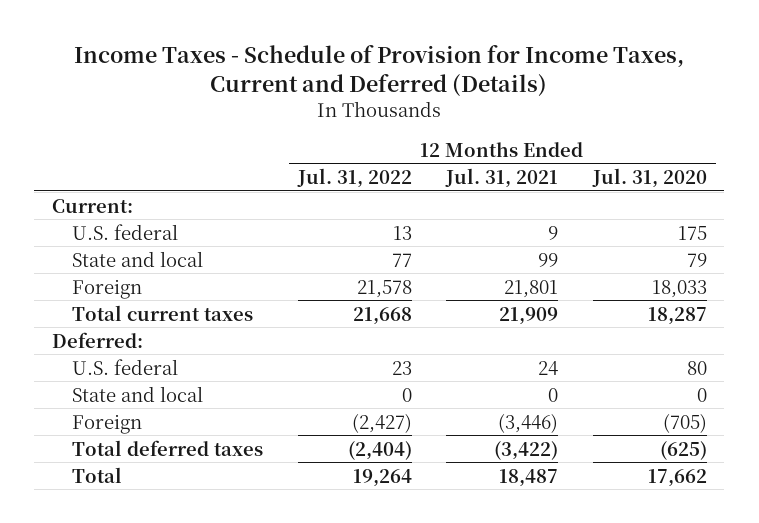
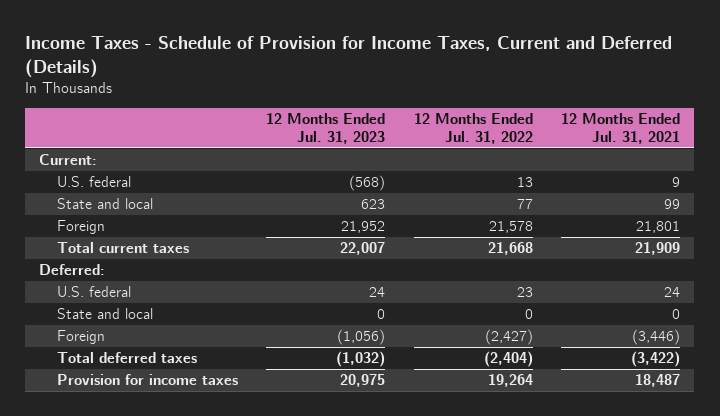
- | 12 Months Ended Jul. 31, 2022 | 12 Months Ended Jul. 31, 2021 | 12 Months Ended Jul. 31, 2020
+ | 12 Months Ended Jul. 31, 2023 | 12 Months Ended Jul. 31, 2022 | 12 Months Ended Jul. 31, 2021
- Total | 19,264 | 18,487 | 17,662
+ Provision for income taxes | 20,975 | 19,264 | 18,487

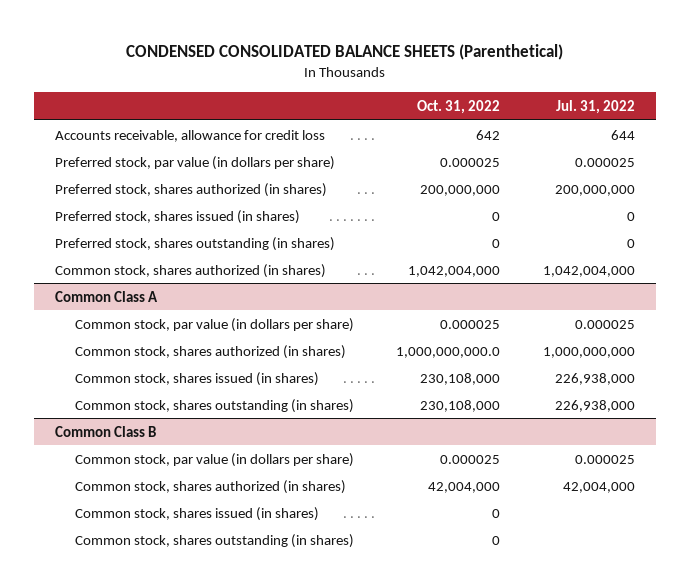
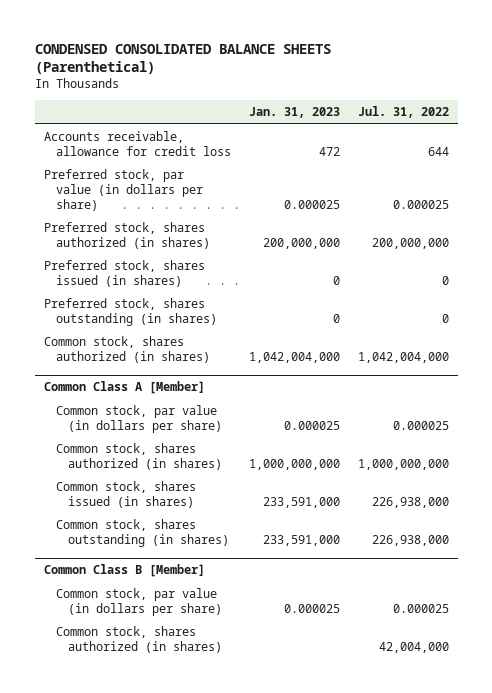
- | Oct. 31, 2022 | Jul. 31, 2022
+ | Jan. 31, 2023 | Jul. 31, 2022
- Common Class A
+ Common Class A [Member]
- Common Class B
+ Common Class B [Member]
- Common stock, shares issued (in shares) | 0 |
- Common stock, shares outstanding (in shares) | 0 |

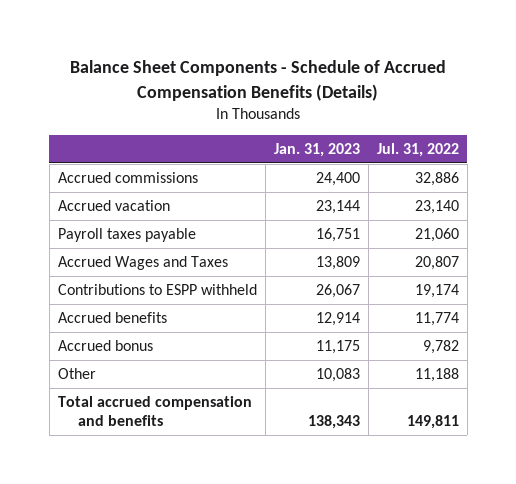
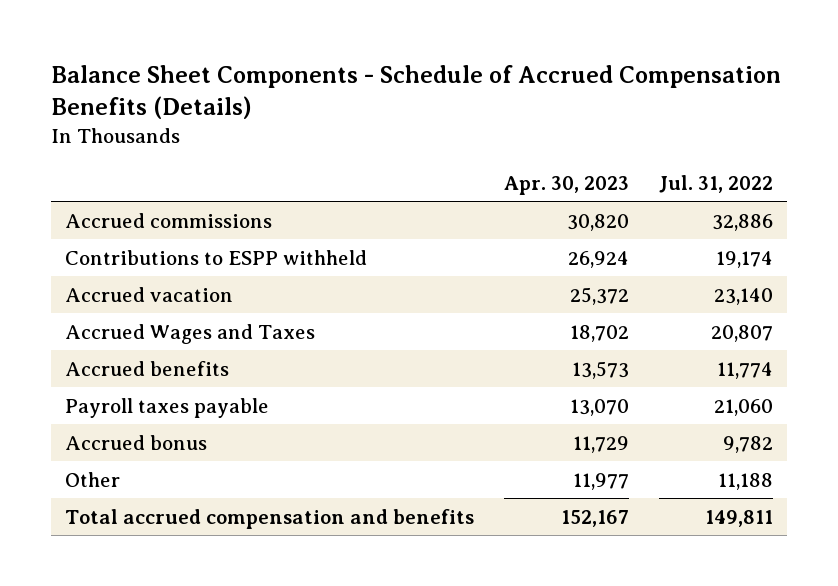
- | Jan. 31, 2023 | Jul. 31, 2022
+ | Apr. 30, 2023 | Jul. 31, 2022
moved up: Contributions to ESPP withheld | 26,924 | 19,174
moved down: Payroll taxes payable | 13,070 | 21,060

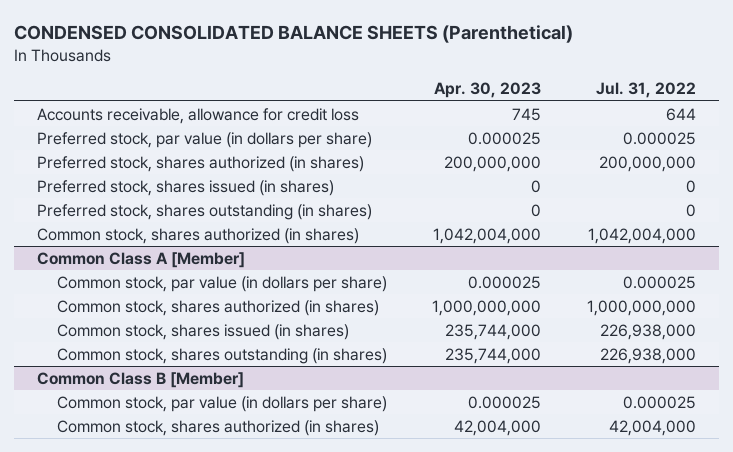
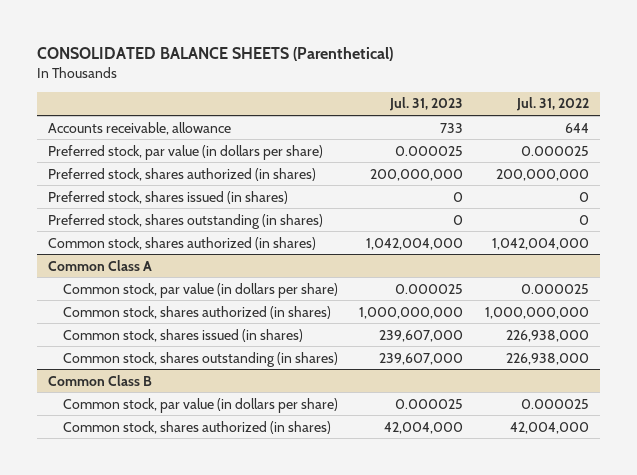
- CONDENSED CONSOLIDATED BALANCE SHEETS (Parenthetical)
+ CONSOLIDATED BALANCE SHEETS (Parenthetical)
- | Apr. 30, 2023 | Jul. 31, 2022
+ | Jul. 31, 2023 | Jul. 31, 2022
- Accounts receivable, allowance for credit loss | 745 | 644
+ Accounts receivable, allowance | 733 | 644
- Common Class A [Member]
+ Common Class A
- Common Class B [Member]
+ Common Class B

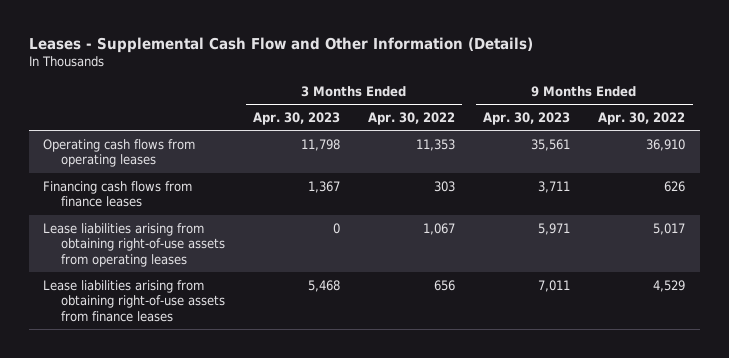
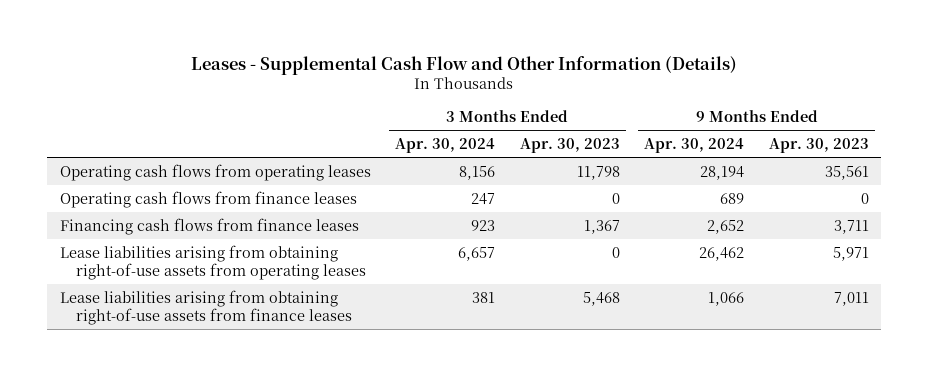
- | 3 Months Ended Apr. 30, 2023 | 3 Months Ended Apr. 30, 2022 | 9 Months Ended Apr. 30, 2023 | 9 Months Ended Apr. 30, 2022
+ | 3 Months Ended Apr. 30, 2024 | 3 Months Ended Apr. 30, 2023 | 9 Months Ended Apr. 30, 2024 | 9 Months Ended Apr. 30, 2023
+ Operating cash flows from finance leases | 247 | 0 | 689 | 0

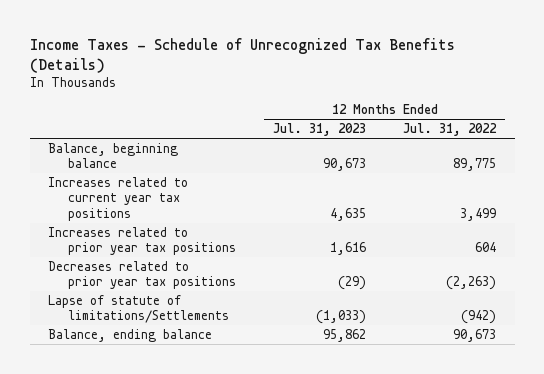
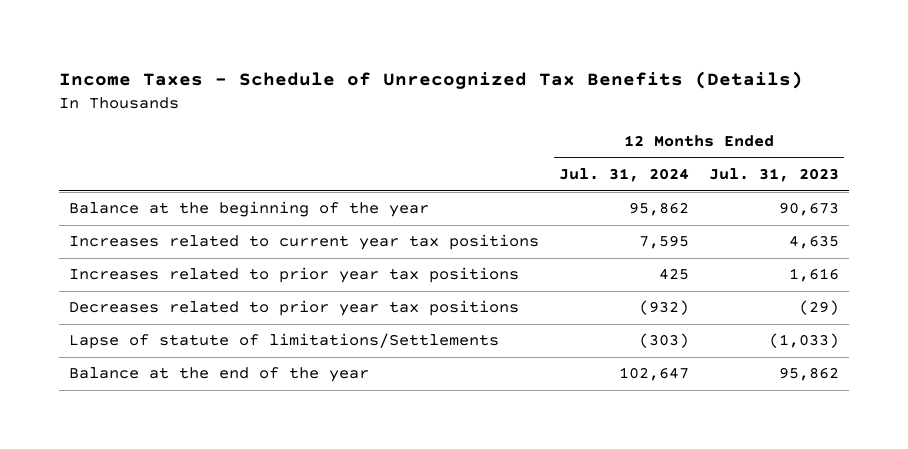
- | 12 Months Ended Jul. 31, 2023 | 12 Months Ended Jul. 31, 2022
+ | 12 Months Ended Jul. 31, 2024 | 12 Months Ended Jul. 31, 2023
- Balance, beginning balance | 90,673 | 89,775
+ Balance at the beginning of the year | 95,862 | 90,673
- Balance, ending balance | 95,862 | 90,673
+ Balance at the end of the year | 102,647 | 95,862

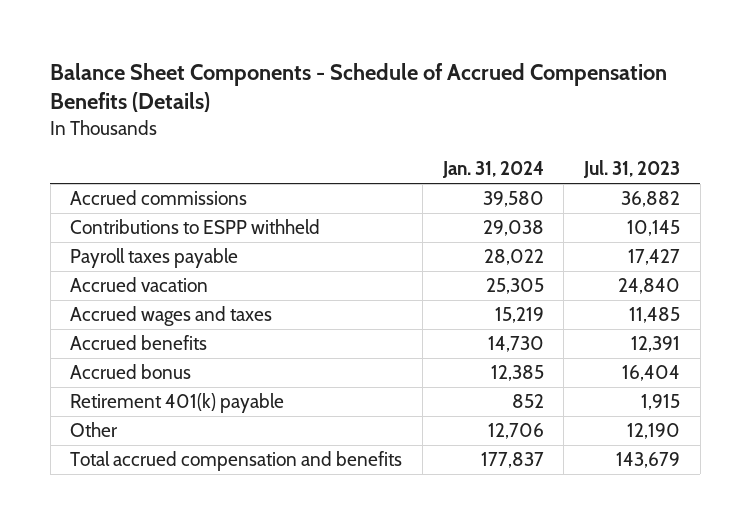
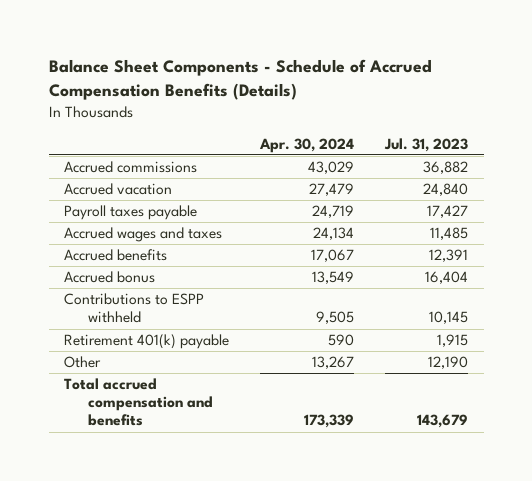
- | Jan. 31, 2024 | Jul. 31, 2023
+ | Apr. 30, 2024 | Jul. 31, 2023
moved down: Payroll taxes payable | 24,719 | 17,427
moved down: Contributions to ESPP withheld | 9,505 | 10,145

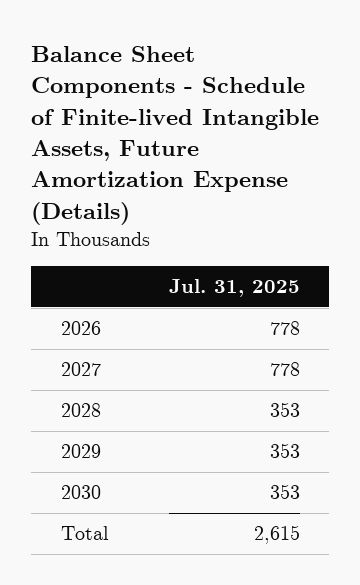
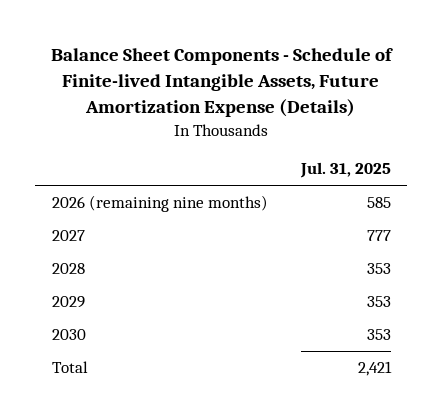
- 2026 | 778
- 2027 | 778
+ 2026 (remaining nine months) | 585
+ 2027 | 777
- Total | 2,615
+ Total | 2,421

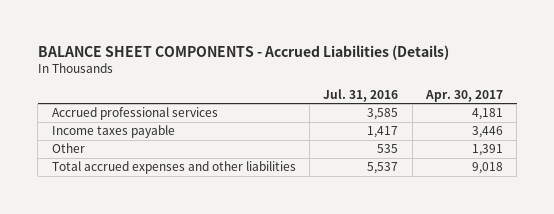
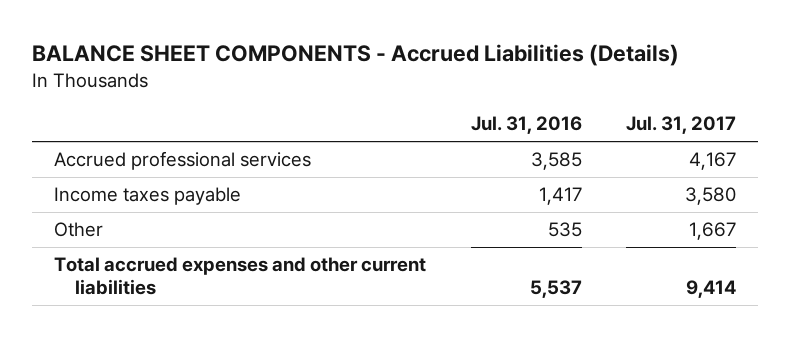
- | Jul. 31, 2016 | Apr. 30, 2017
+ | Jul. 31, 2016 | Jul. 31, 2017
- Total accrued expenses and other liabilities | 5,537 | 9,018
+ Total accrued expenses and other current liabilities | 5,537 | 9,414

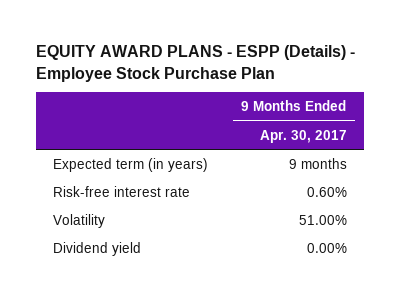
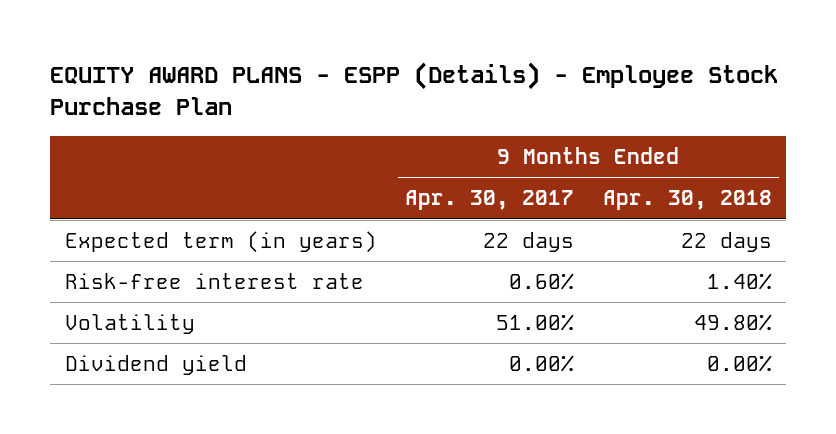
- | 9 Months Ended Apr. 30, 2017
+ | 9 Months Ended Apr. 30, 2017 | 9 Months Ended Apr. 30, 2018
- Expected term (in years) | 9 months
+ Expected term (in years) | 22 days | 22 days

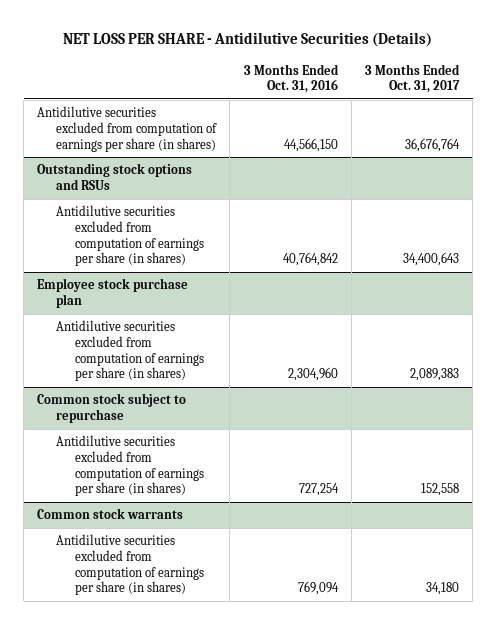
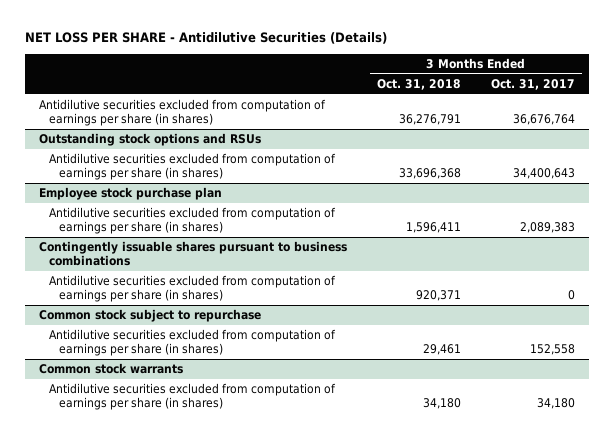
- | 3 Months Ended Oct. 31, 2016 | 3 Months Ended Oct. 31, 2017
+ | 3 Months Ended Oct. 31, 2018 | 3 Months Ended Oct. 31, 2017
+ Contingently issuable shares pursuant to business combinations
+ Antidilutive securities excluded from computation of earnings per share (in shares) | 920,371 | 0

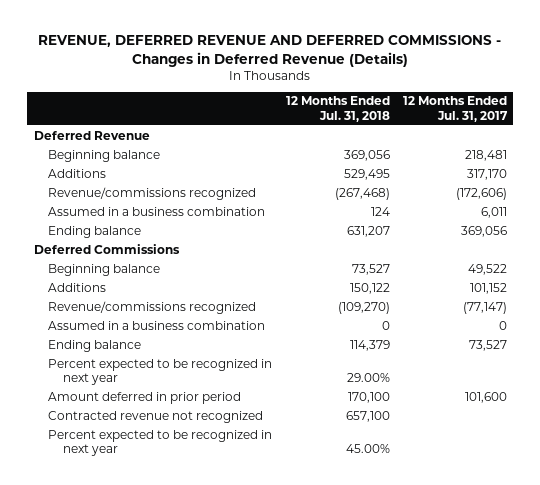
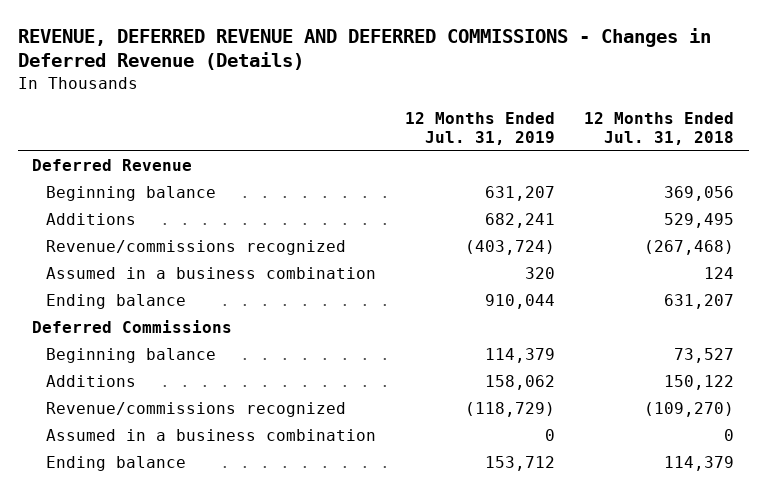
- | 12 Months Ended Jul. 31, 2018 | 12 Months Ended Jul. 31, 2017
+ | 12 Months Ended Jul. 31, 2019 | 12 Months Ended Jul. 31, 2018
- Percent expected to be recognized in next year | 29.00% |
- Amount deferred in prior period | 170,100 | 101,600
- Contracted revenue not recognized | 657,100 |
- Percent expected to be recognized in next year | 45.00% |

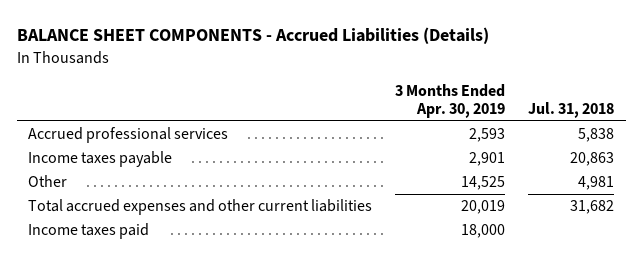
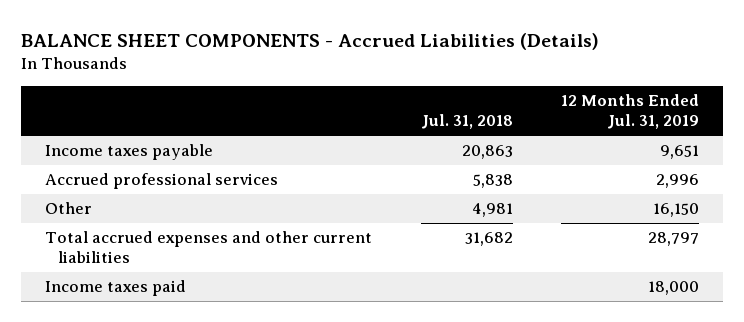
- | 3 Months Ended Apr. 30, 2019 | Jul. 31, 2018
+ | Jul. 31, 2018 | 12 Months Ended Jul. 31, 2019
moved down: Accrued professional services | 5,838 | 2,996

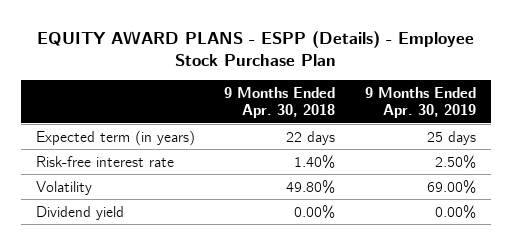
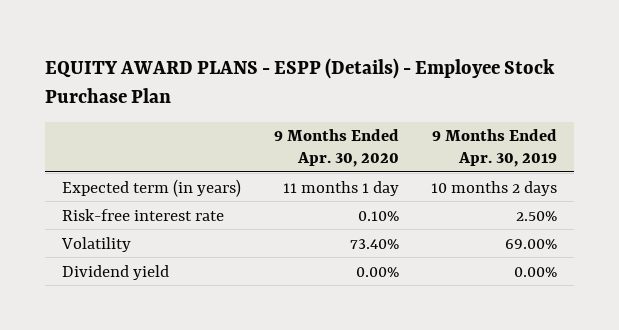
- | 9 Months Ended Apr. 30, 2018 | 9 Months Ended Apr. 30, 2019
+ | 9 Months Ended Apr. 30, 2020 | 9 Months Ended Apr. 30, 2019
- Expected term (in years) | 22 days | 25 days
+ Expected term (in years) | 11 months 1 day | 10 months 2 days

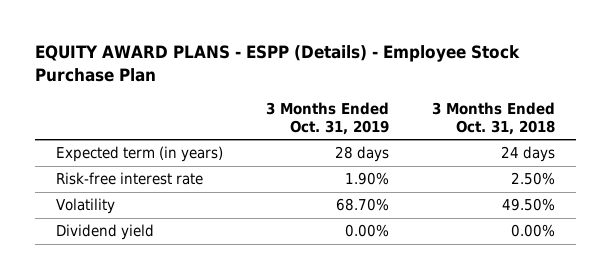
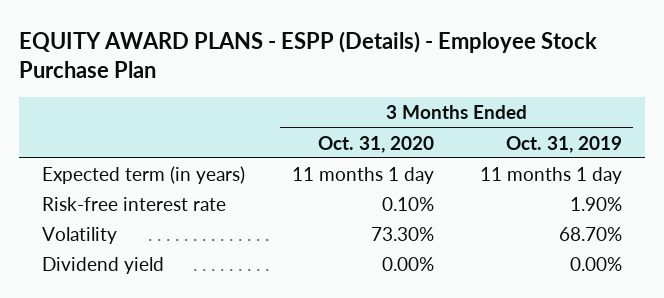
- | 3 Months Ended Oct. 31, 2019 | 3 Months Ended Oct. 31, 2018
+ | 3 Months Ended Oct. 31, 2020 | 3 Months Ended Oct. 31, 2019
- Expected term (in years) | 28 days | 24 days
+ Expected term (in years) | 11 months 1 day | 11 months 1 day

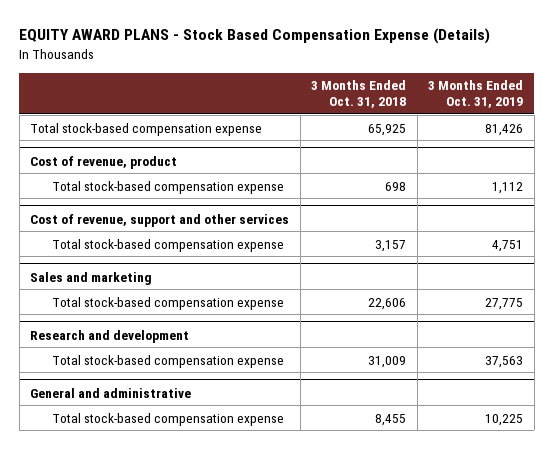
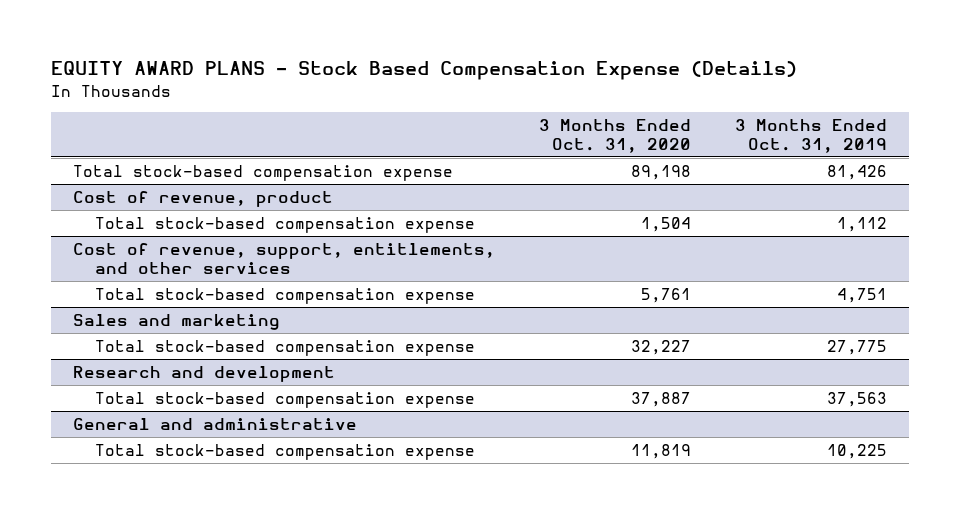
- | 3 Months Ended Oct. 31, 2018 | 3 Months Ended Oct. 31, 2019
+ | 3 Months Ended Oct. 31, 2020 | 3 Months Ended Oct. 31, 2019
- Cost of revenue, support and other services
+ Cost of revenue, support, entitlements, and other services

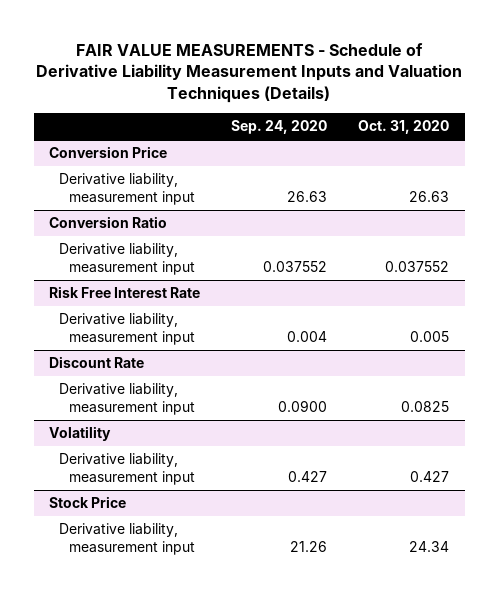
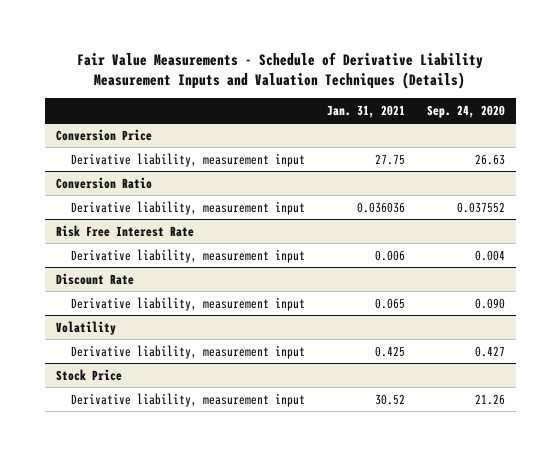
- FAIR VALUE MEASUREMENTS - Schedule of Derivative Liability Measurement Inputs and Valuation Techniques (Details)
+ Fair Value Measurements - Schedule of Derivative Liability Measurement Inputs and Valuation Techniques (Details)
- | Sep. 24, 2020 | Oct. 31, 2020
+ | Jan. 31, 2021 | Sep. 24, 2020
@ Discount Rate
- Derivative liability, measurement input | 0.0900 | 0.0825
+ Derivative liability, measurement input | 0.065 | 0.090

